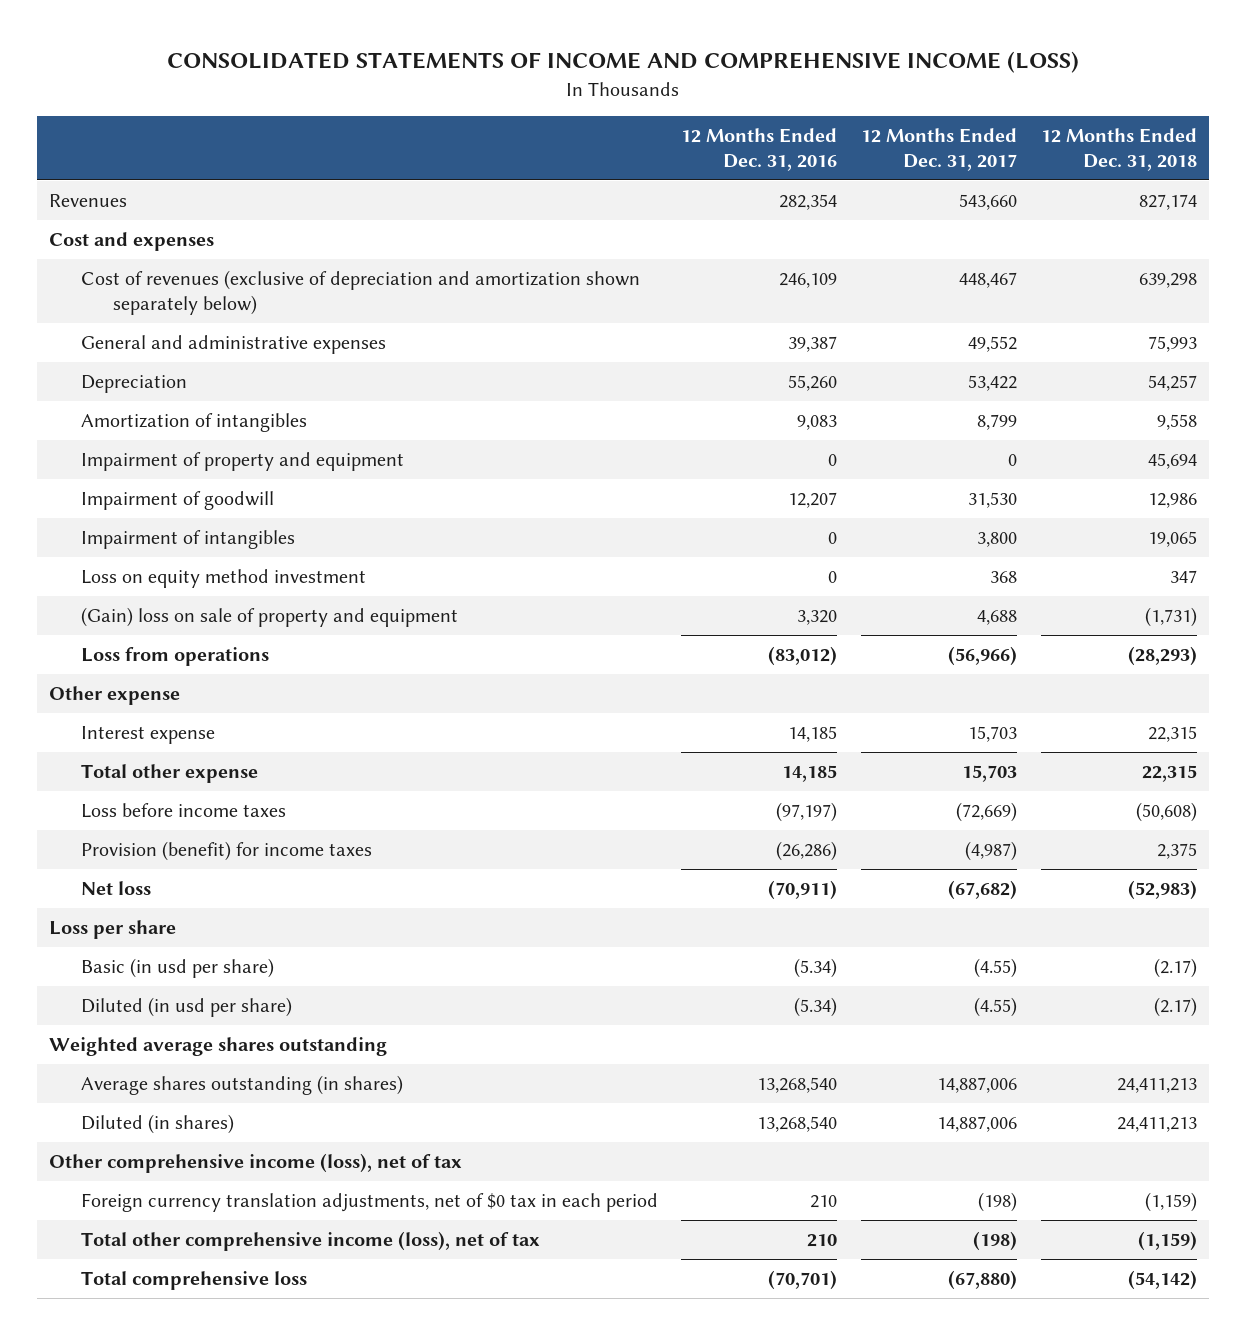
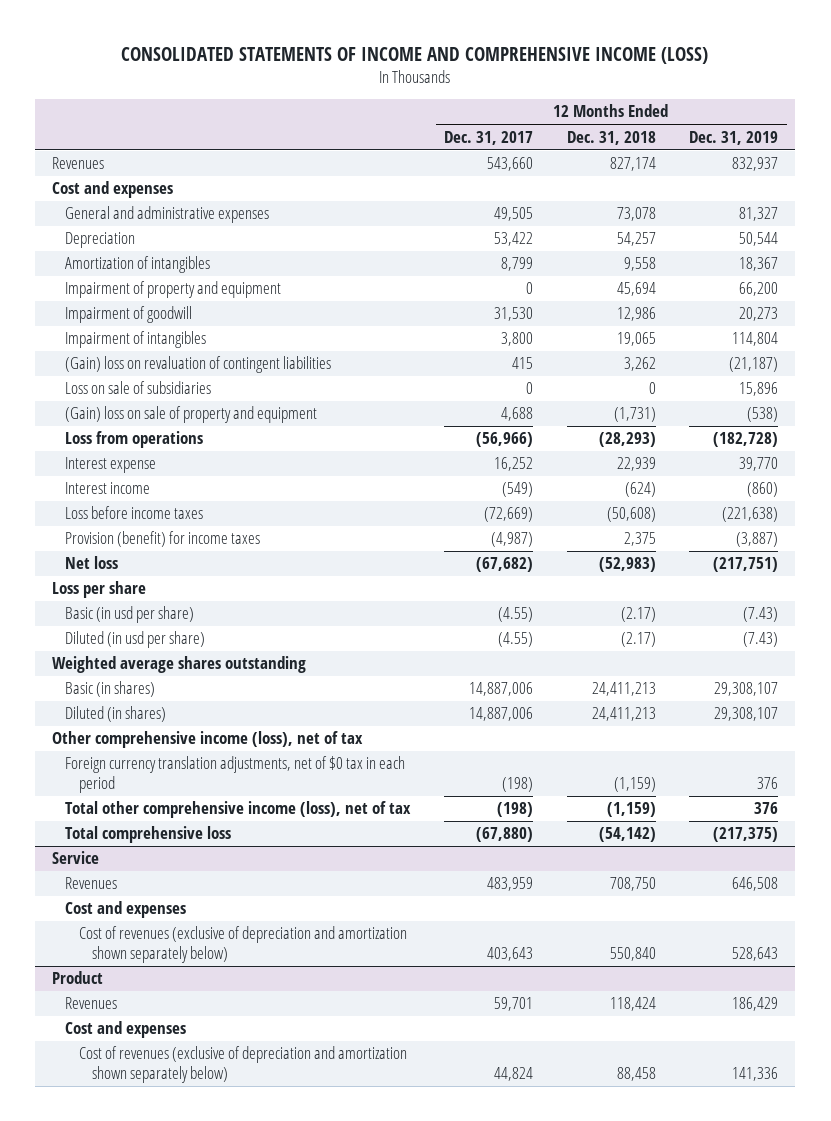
- | 12 Months Ended Dec. 31, 2016 | 12 Months Ended Dec. 31, 2017 | 12 Months Ended Dec. 31, 2018
+ | 12 Months Ended Dec. 31, 2017 | 12 Months Ended Dec. 31, 2018 | 12 Months Ended Dec. 31, 2019
- Cost of revenues (exclusive of depreciation and amortization shown separately below) | 246,109 | 448,467 | 639,298
- General and administrative expenses | 39,387 | 49,552 | 75,993
+ General and administrative expenses | 49,505 | 73,078 | 81,327
- Loss on equity method investment | 0 | 368 | 347
+ (Gain) loss on revaluation of contingent liabilities | 415 | 3,262 | (21,187)
+ Loss on sale of subsidiaries | 0 | 0 | 15,896
- Other expense
- Interest expense | 14,185 | 15,703 | 22,315
- Total other expense | 14,185 | 15,703 | 22,315
+ Interest expense | 16,252 | 22,939 | 39,770
+ Interest income | (549) | (624) | (860)
- Average shares outstanding (in shares) | 13,268,540 | 14,887,006 | 24,411,213
+ Basic (in shares) | 14,887,006 | 24,411,213 | 29,308,107
+ Service
+ Revenues | 483,959 | 708,750 | 646,508
+ Cost and expenses
+ Cost of revenues (exclusive of depreciation and amortization shown separately below) | 403,643 | 550,840 | 528,643
+ Product
+ Revenues | 59,701 | 118,424 | 186,429
+ Cost and expenses
+ Cost of revenues (exclusive of depreciation and amortization shown separately below) | 44,824 | 88,458 | 141,336

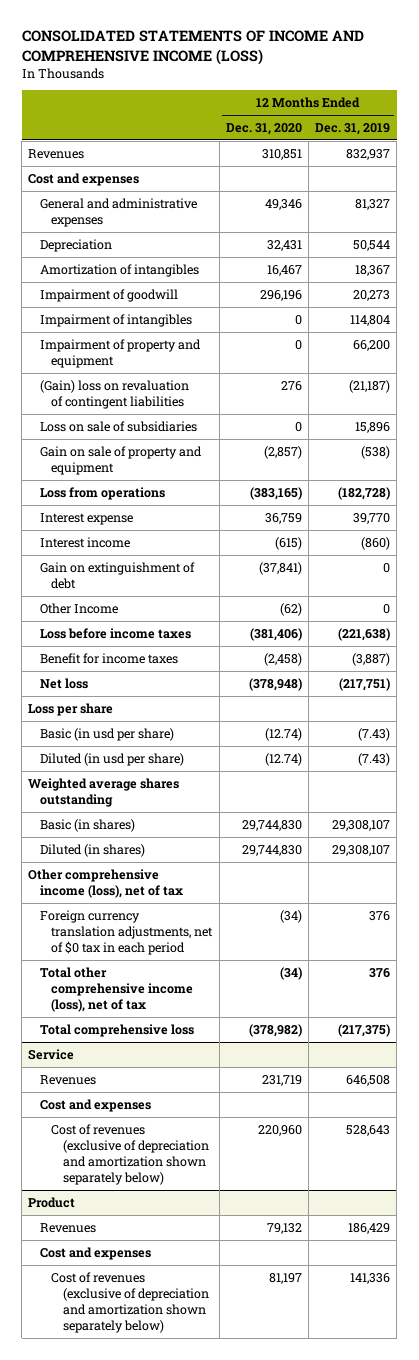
- | 12 Months Ended Dec. 31, 2017 | 12 Months Ended Dec. 31, 2018 | 12 Months Ended Dec. 31, 2019
+ | 12 Months Ended Dec. 31, 2020 | 12 Months Ended Dec. 31, 2019
moved down: Impairment of property and equipment | 0 | 66,200
- (Gain) loss on sale of property and equipment | 4,688 | (1,731) | (538)
+ Gain on sale of property and equipment | (2,857) | (538)
+ Gain on extinguishment of debt | (37,841) | 0
+ Other Income | (62) | 0
- Provision (benefit) for income taxes | (4,987) | 2,375 | (3,887)
+ Benefit for income taxes | (2,458) | (3,887)

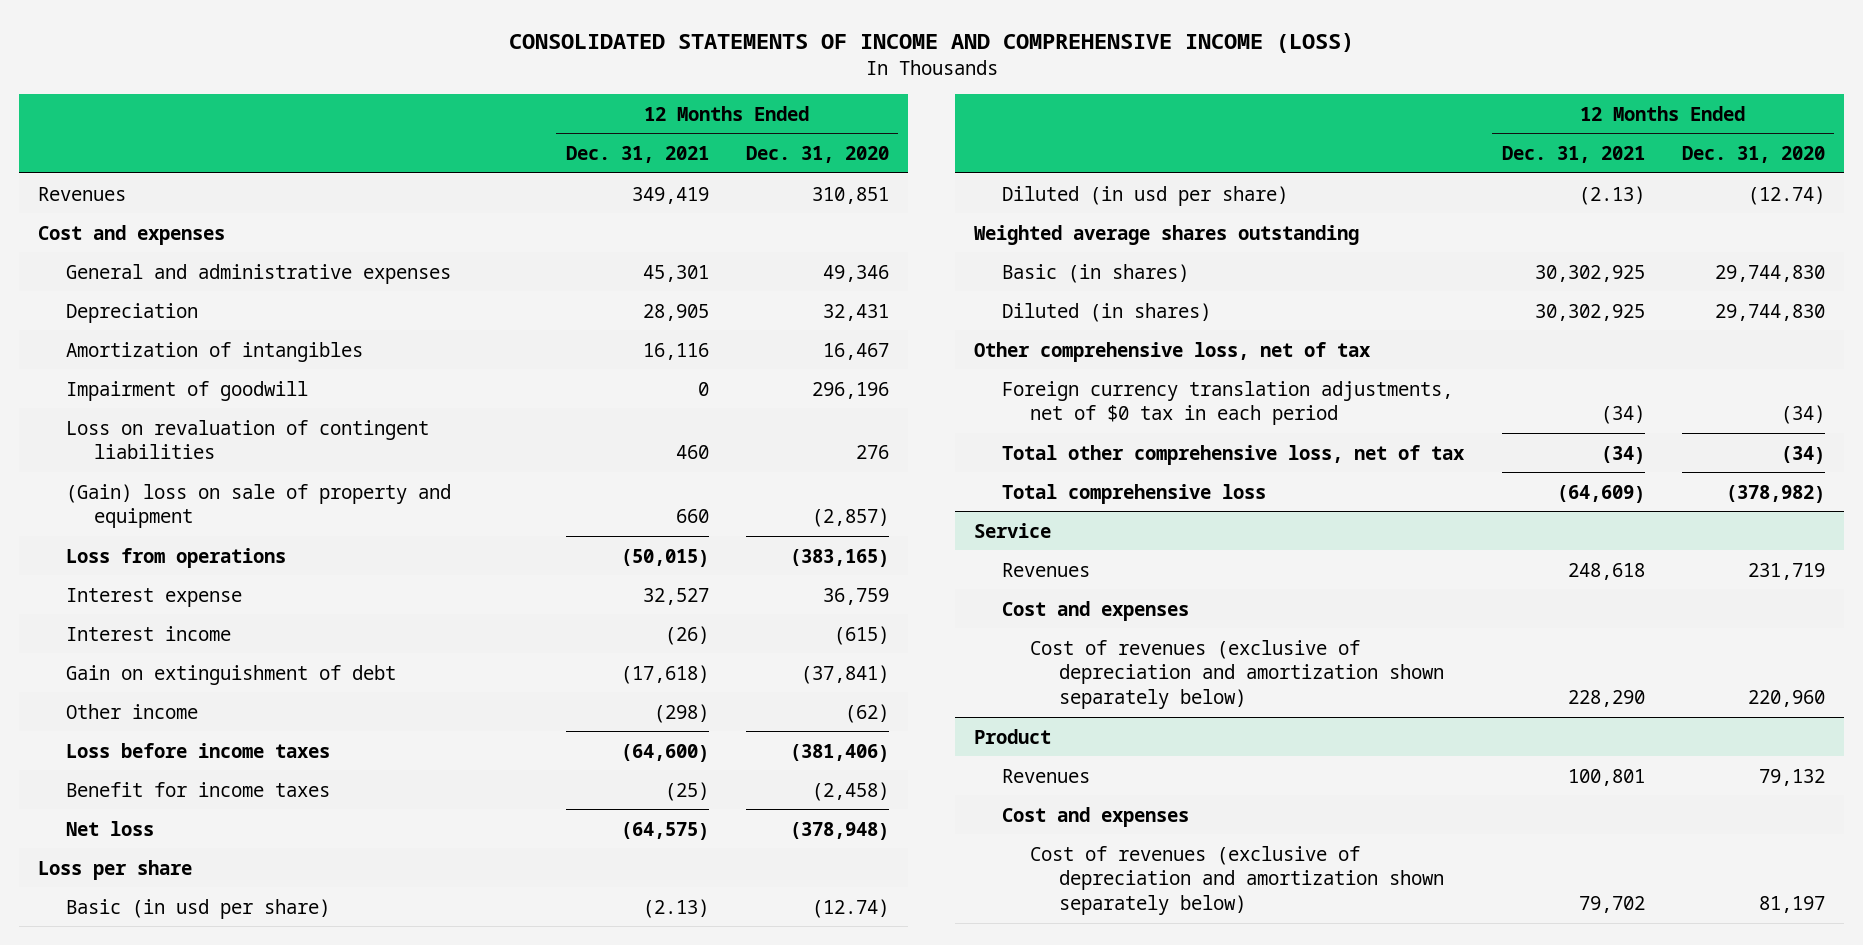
- | 12 Months Ended Dec. 31, 2020 | 12 Months Ended Dec. 31, 2019
+ | 12 Months Ended Dec. 31, 2021 | 12 Months Ended Dec. 31, 2020
- Impairment of intangibles | 0 | 114,804
- Impairment of property and equipment | 0 | 66,200
- (Gain) loss on revaluation of contingent liabilities | 276 | (21,187)
- Loss on sale of subsidiaries | 0 | 15,896
- Gain on sale of property and equipment | (2,857) | (538)
+ Loss on revaluation of contingent liabilities | 460 | 276
+ (Gain) loss on sale of property and equipment | 660 | (2,857)
- Other Income | (62) | 0
+ Other income | (298) | (62)
- Other comprehensive income (loss), net of tax
+ Other comprehensive loss, net of tax
- Total other comprehensive income (loss), net of tax | (34) | 376
+ Total other comprehensive loss, net of tax | (34) | (34)

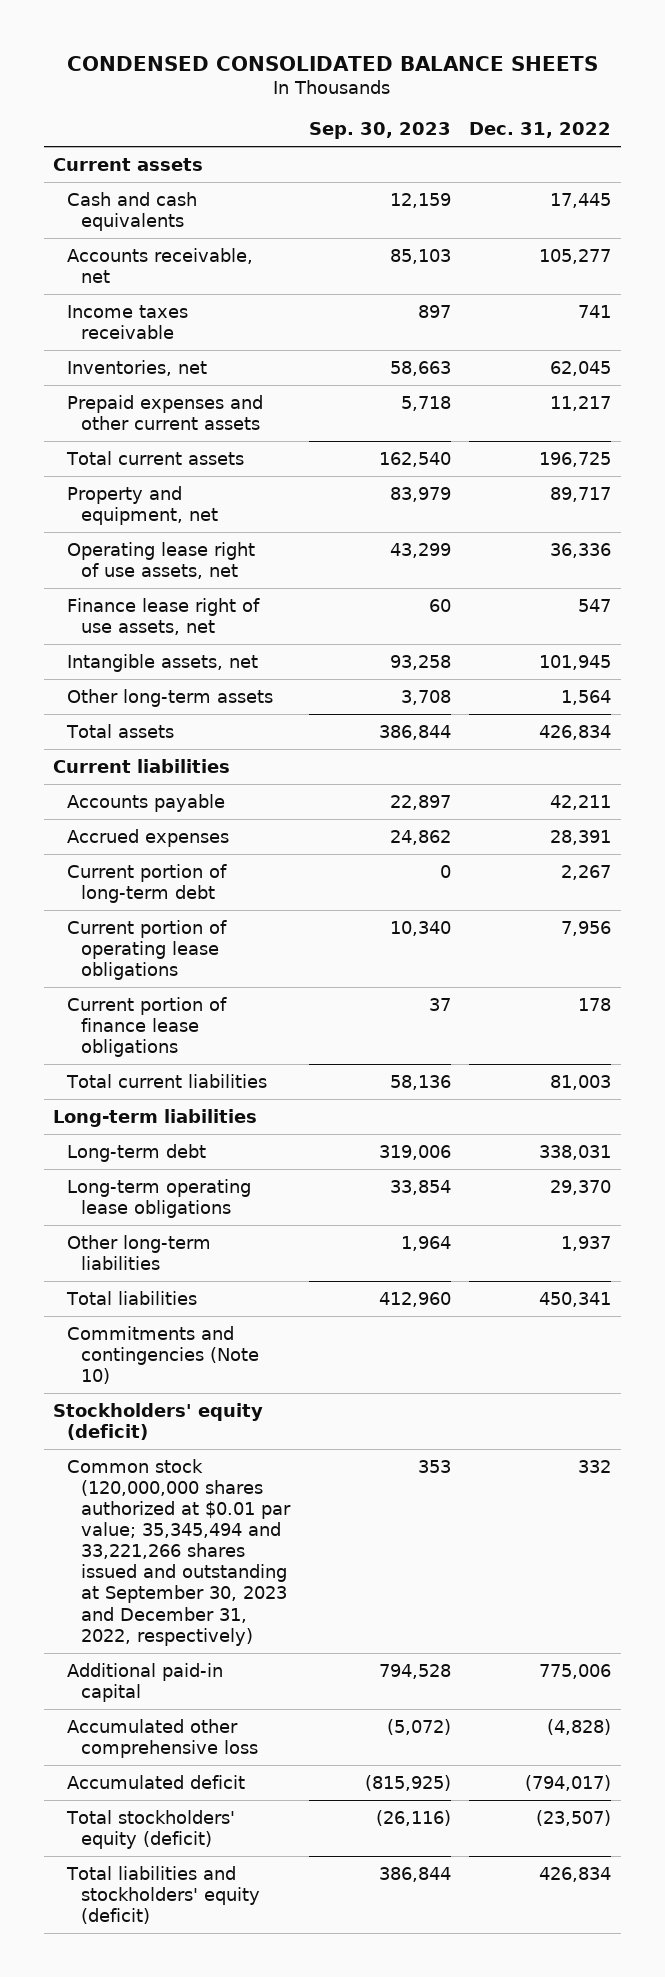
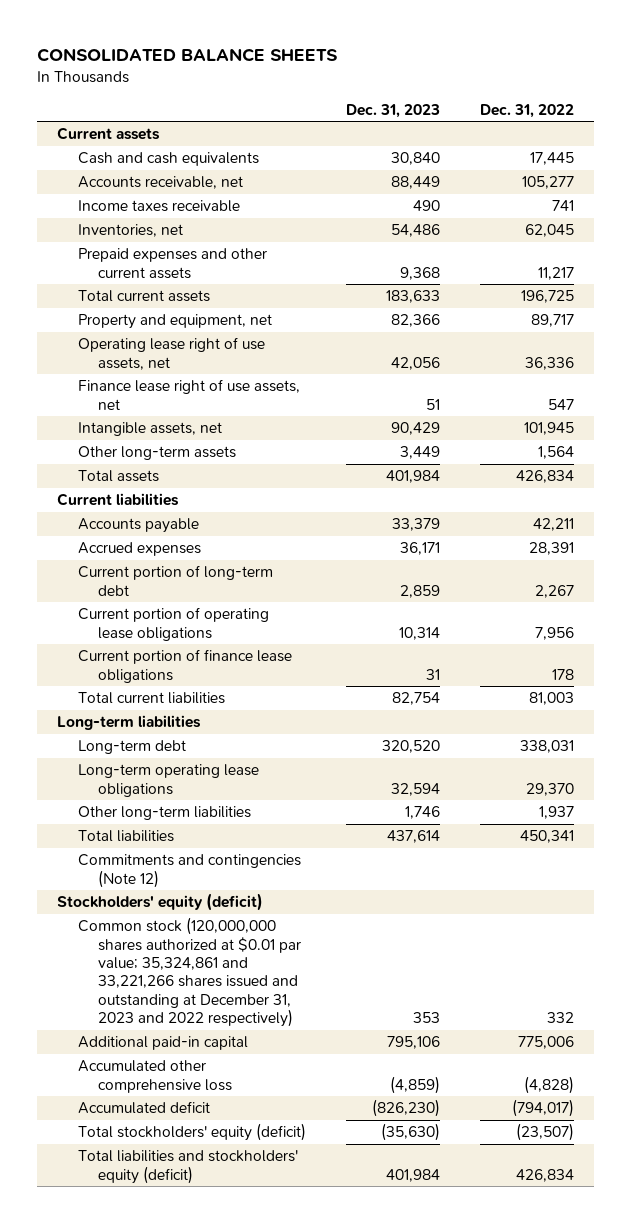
- CONDENSED CONSOLIDATED BALANCE SHEETS
+ CONSOLIDATED BALANCE SHEETS
- | Sep. 30, 2023 | Dec. 31, 2022
+ | Dec. 31, 2023 | Dec. 31, 2022
- Commitments and contingencies (Note 10)
+ Commitments and contingencies (Note 12)
- Common stock (120,000,000 shares authorized at $0.01 par value; 35,345,494 and 33,221,266 shares issued and outstanding at September 30, 2023 and December 31, 2022, respectively) | 353 | 332
+ Common stock (120,000,000 shares authorized at $0.01 par value; 35,324,861 and 33,221,266 shares issued and outstanding at December 31, 2023 and 2022 respectively) | 353 | 332

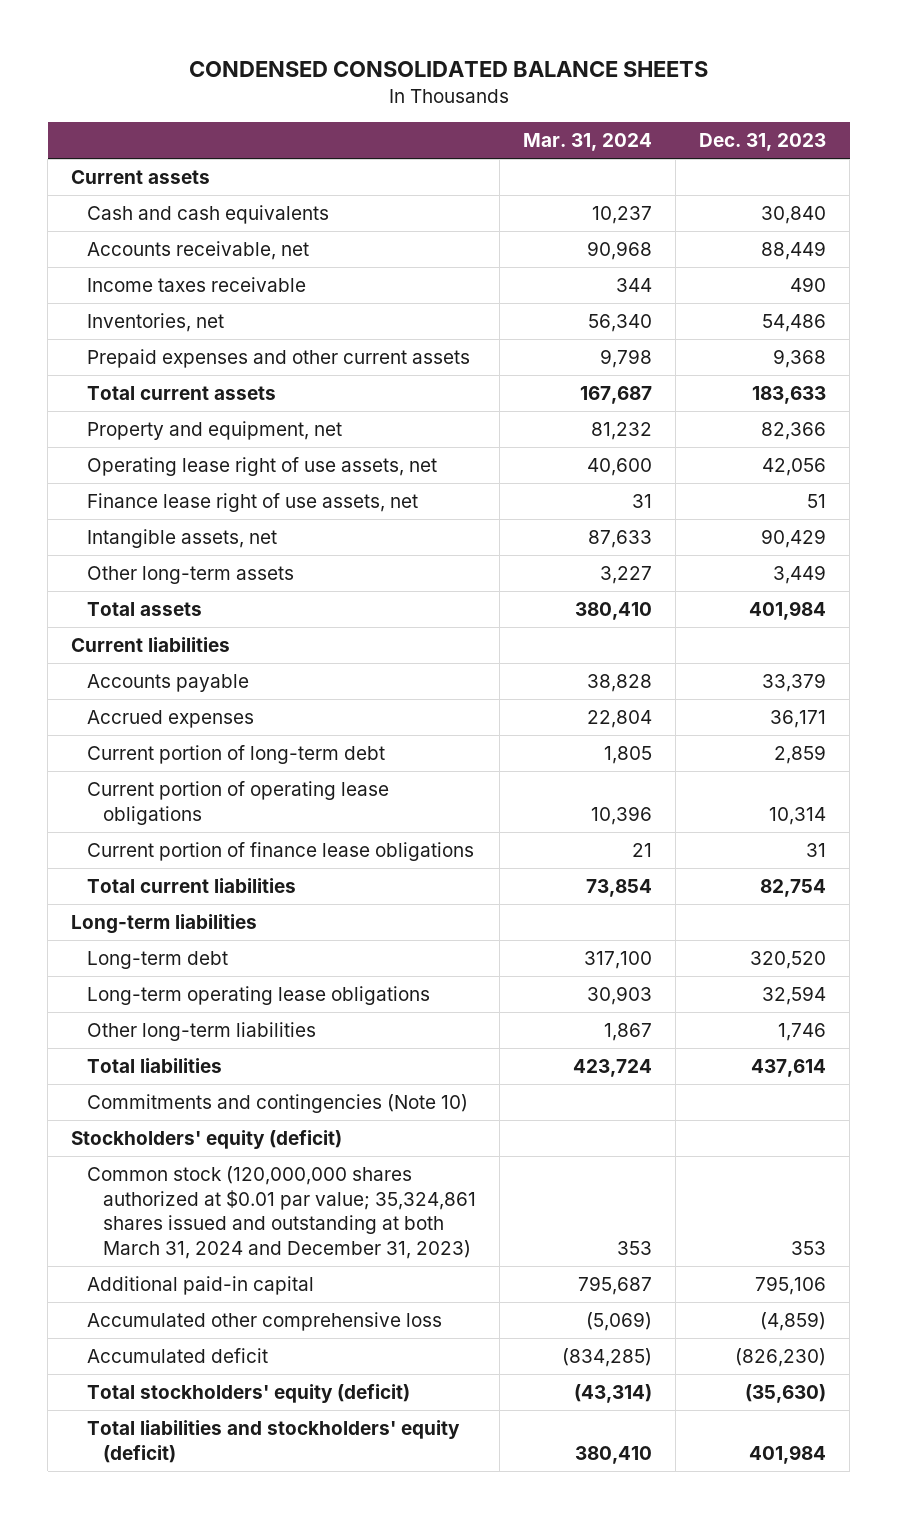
- CONSOLIDATED BALANCE SHEETS
+ CONDENSED CONSOLIDATED BALANCE SHEETS
- | Dec. 31, 2023 | Dec. 31, 2022
+ | Mar. 31, 2024 | Dec. 31, 2023
- Commitments and contingencies (Note 12)
+ Commitments and contingencies (Note 10)
- Common stock (120,000,000 shares authorized at $0.01 par value; 35,324,861 and 33,221,266 shares issued and outstanding at December 31, 2023 and 2022 respectively) | 353 | 332
+ Common stock (120,000,000 shares authorized at $0.01 par value; 35,324,861 shares issued and outstanding at both March 31, 2024 and December 31, 2023) | 353 | 353

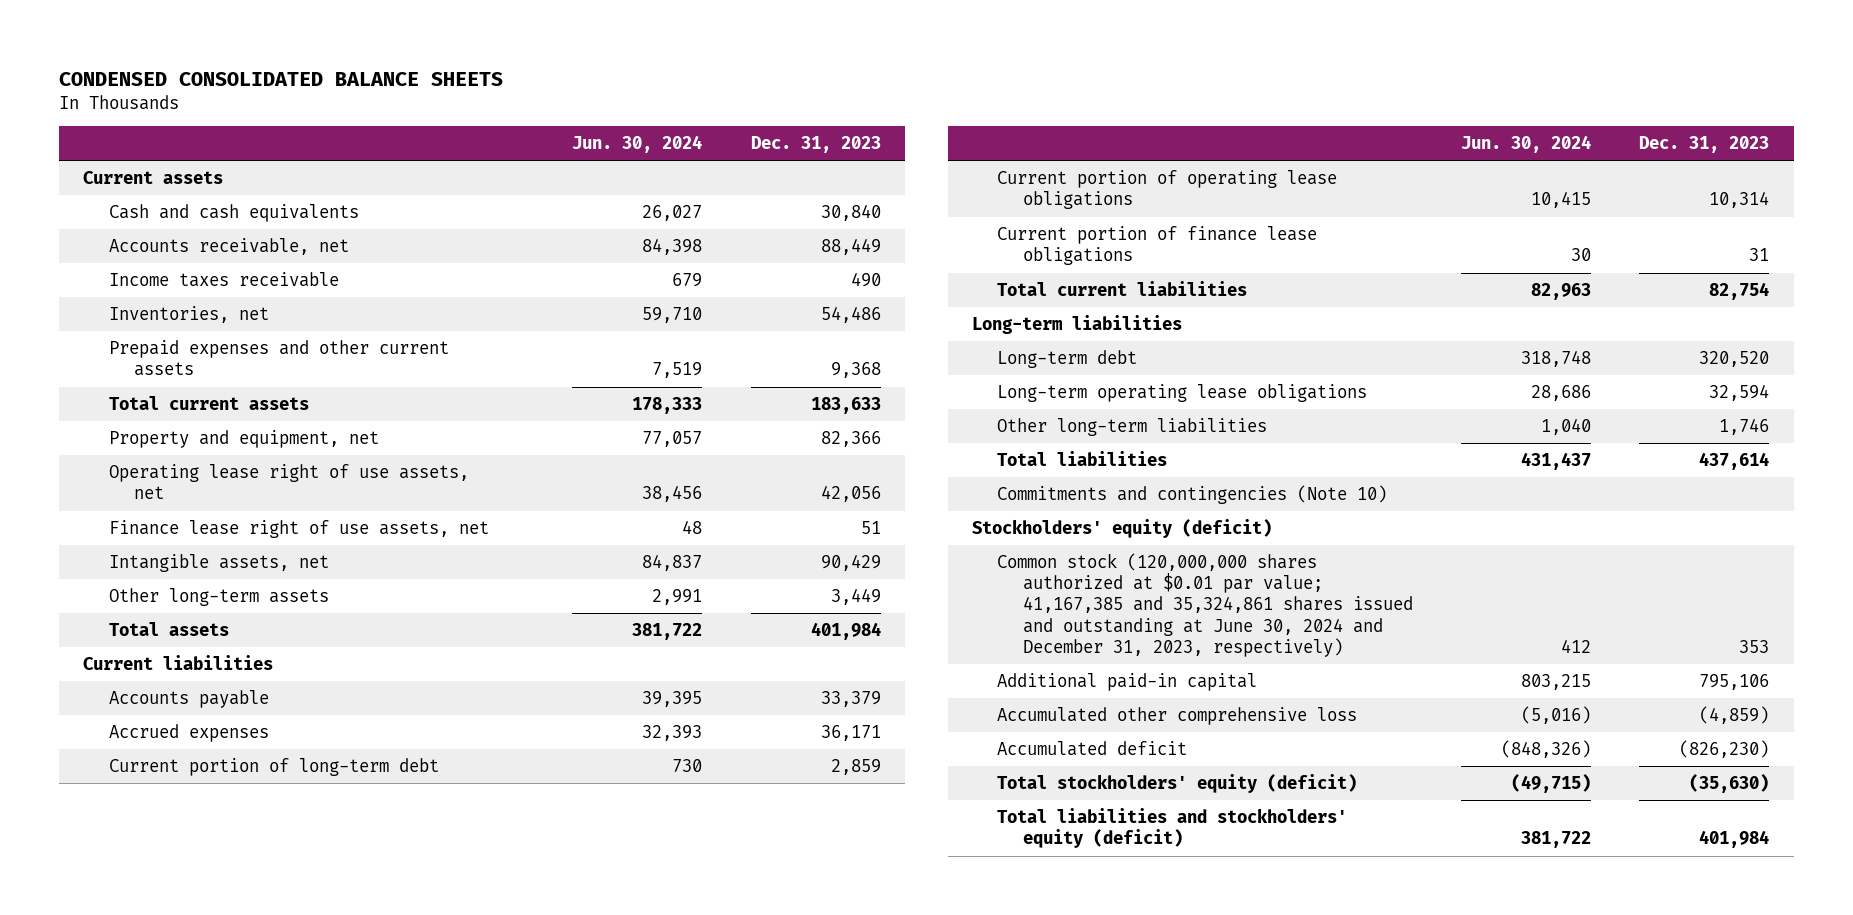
- | Mar. 31, 2024 | Dec. 31, 2023
+ | Jun. 30, 2024 | Dec. 31, 2023
- Common stock (120,000,000 shares authorized at $0.01 par value; 35,324,861 shares issued and outstanding at both March 31, 2024 and December 31, 2023) | 353 | 353
+ Common stock (120,000,000 shares authorized at $0.01 par value; 41,167,385 and 35,324,861 shares issued and outstanding at June 30, 2024 and December 31, 2023, respectively) | 412 | 353

